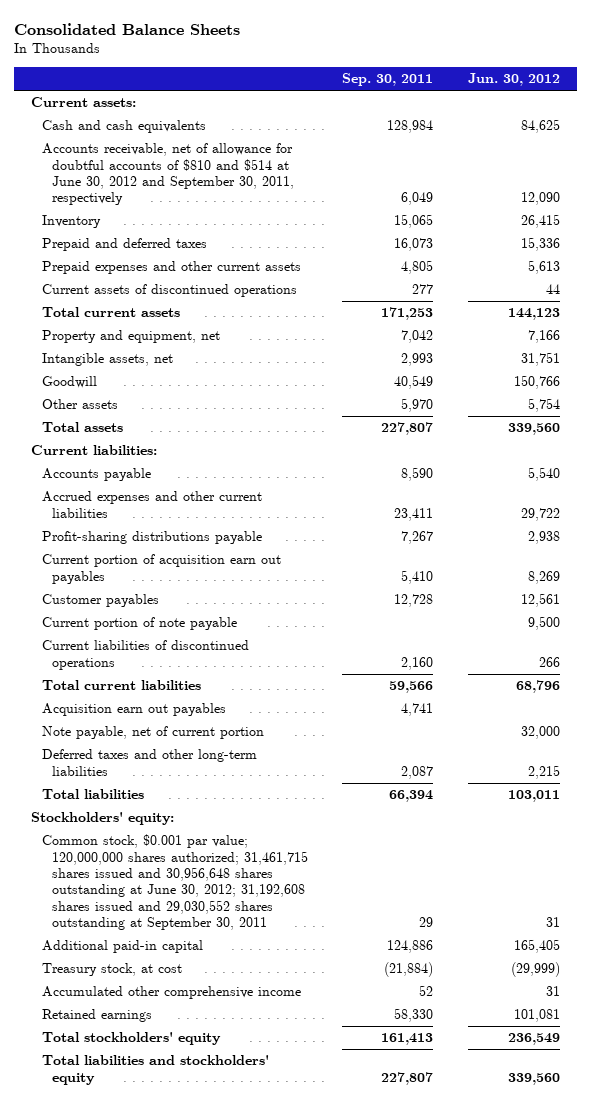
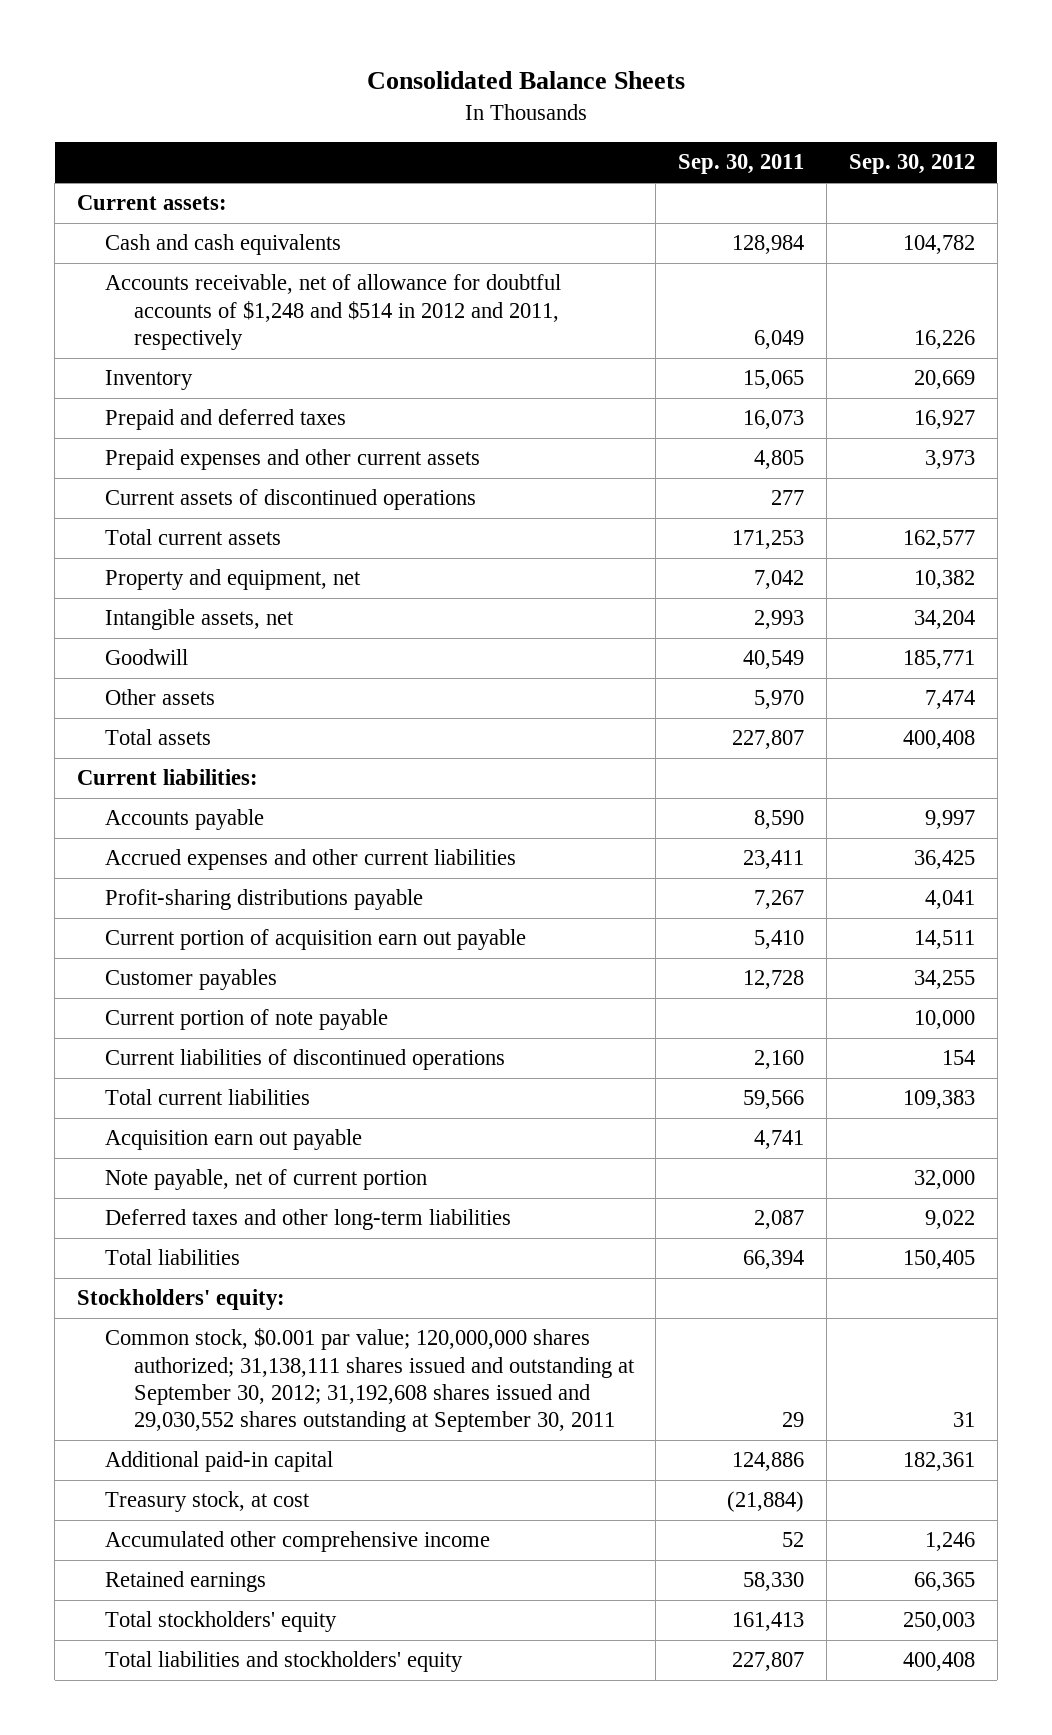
- | Sep. 30, 2011 | Jun. 30, 2012
+ | Sep. 30, 2011 | Sep. 30, 2012
- Accounts receivable, net of allowance for doubtful accounts of $810 and $514 at June 30, 2012 and September 30, 2011, respectively | 6,049 | 12,090
+ Accounts receivable, net of allowance for doubtful accounts of $1,248 and $514 in 2012 and 2011, respectively | 6,049 | 16,226
- Current portion of acquisition earn out payables | 5,410 | 8,269
+ Current portion of acquisition earn out payable | 5,410 | 14,511
- Acquisition earn out payables | 4,741 |
+ Acquisition earn out payable | 4,741 |
- Common stock, $0.001 par value; 120,000,000 shares authorized; 31,461,715 shares issued and 30,956,648 shares outstanding at June 30, 2012; 31,192,608 shares issued and 29,030,552 shares outstanding at September 30, 2011 | 29 | 31
+ Common stock, $0.001 par value; 120,000,000 shares authorized; 31,138,111 shares issued and outstanding at September 30, 2012; 31,192,608 shares issued and 29,030,552 shares outstanding at September 30, 2011 | 29 | 31

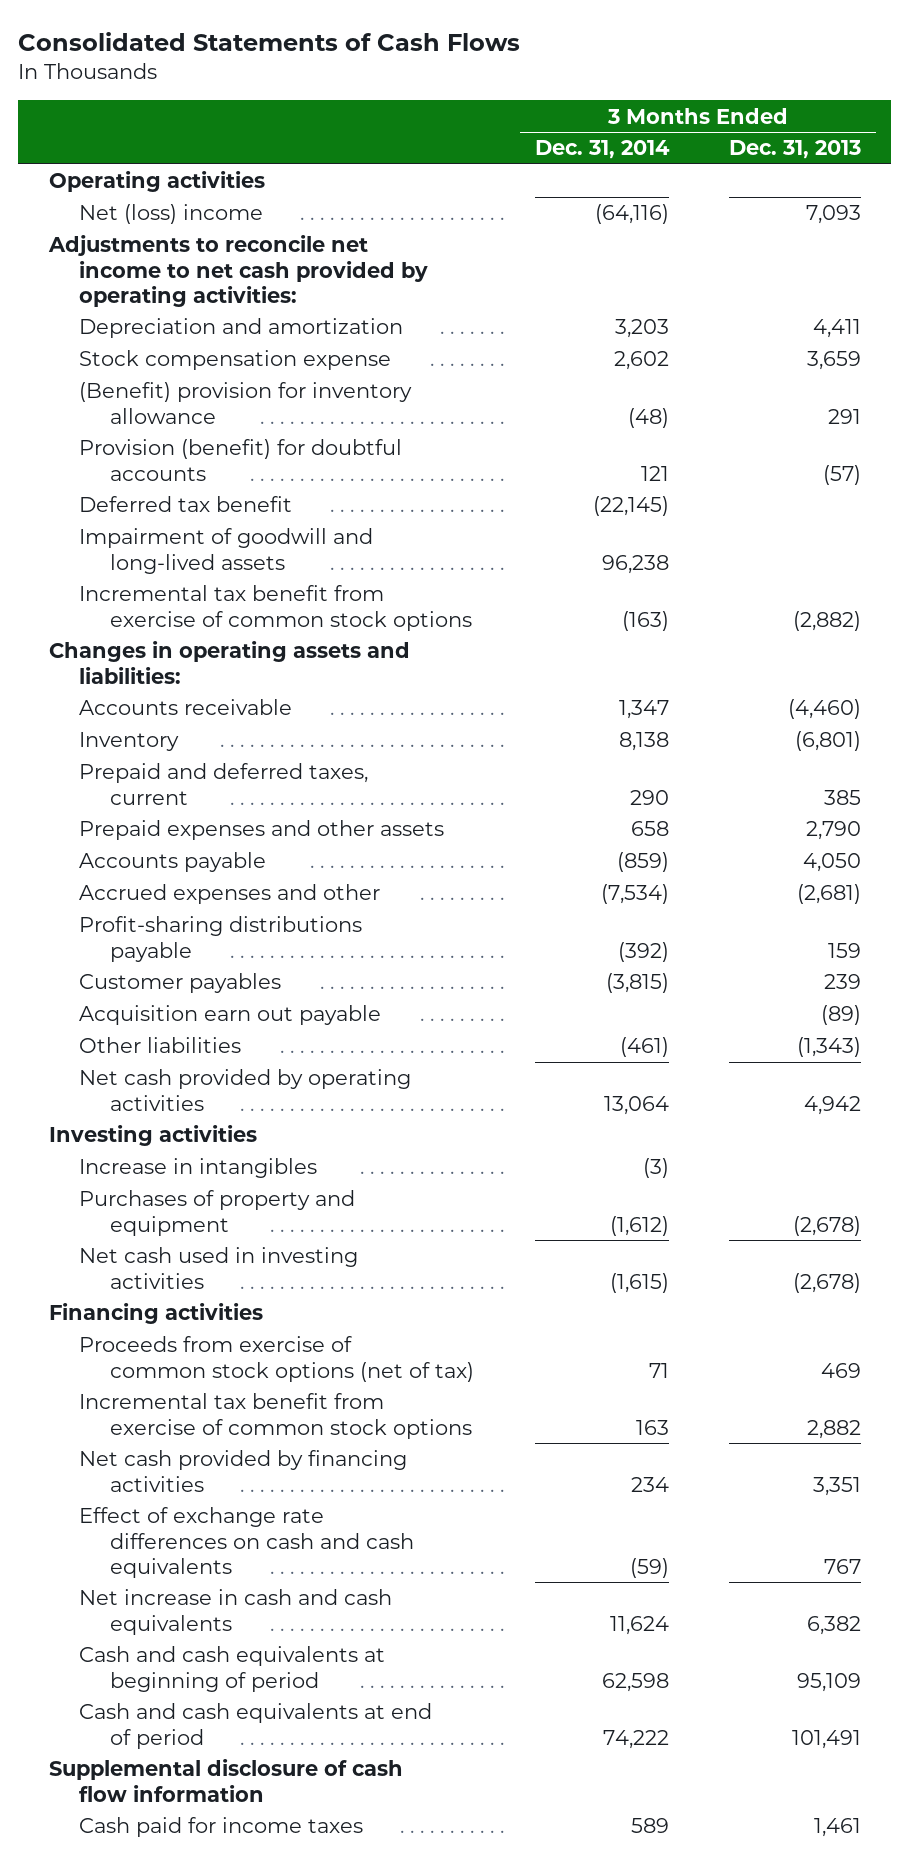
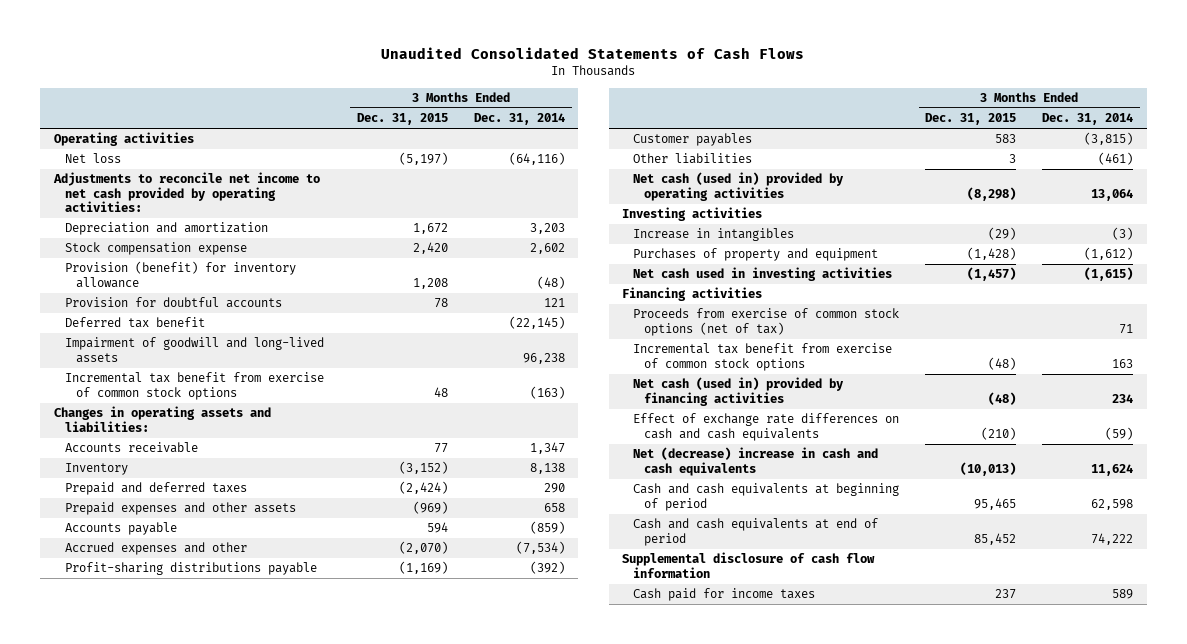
- Consolidated Statements of Cash Flows
+ Unaudited Consolidated Statements of Cash Flows
- | 3 Months Ended Dec. 31, 2014 | 3 Months Ended Dec. 31, 2013
+ | 3 Months Ended Dec. 31, 2015 | 3 Months Ended Dec. 31, 2014
- Net (loss) income | (64,116) | 7,093
+ Net loss | (5,197) | (64,116)
- (Benefit) provision for inventory allowance | (48) | 291
- Provision (benefit) for doubtful accounts | 121 | (57)
+ Provision (benefit) for inventory allowance | 1,208 | (48)
+ Provision for doubtful accounts | 78 | 121
- Prepaid and deferred taxes, current | 290 | 385
+ Prepaid and deferred taxes | (2,424) | 290
- Acquisition earn out payable | | (89)
- Net cash provided by operating activities | 13,064 | 4,942
+ Net cash (used in) provided by operating activities | (8,298) | 13,064
- Net cash provided by financing activities | 234 | 3,351
+ Net cash (used in) provided by financing activities | (48) | 234
- Net increase in cash and cash equivalents | 11,624 | 6,382
+ Net (decrease) increase in cash and cash equivalents | (10,013) | 11,624

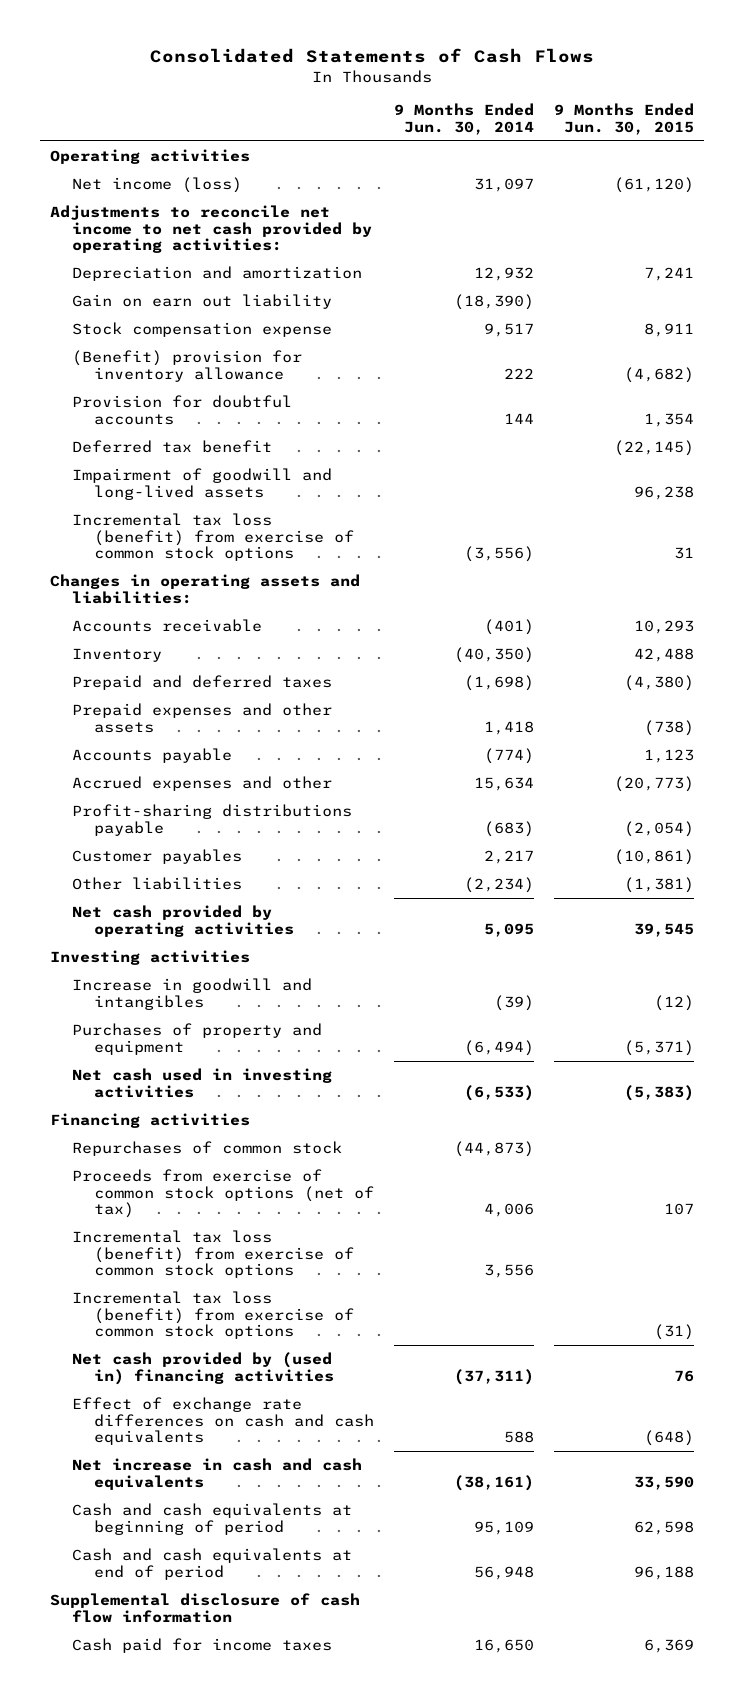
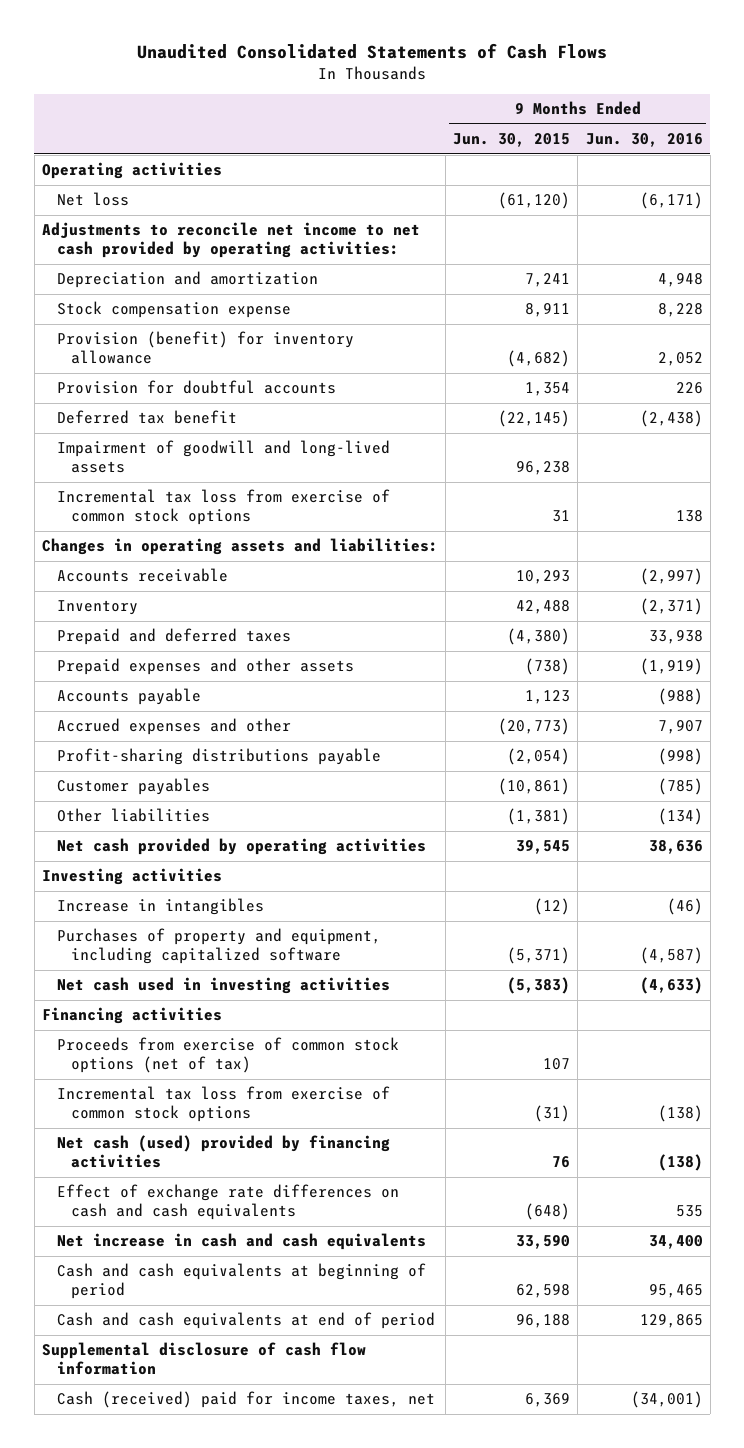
- Consolidated Statements of Cash Flows
+ Unaudited Consolidated Statements of Cash Flows
- | 9 Months Ended Jun. 30, 2014 | 9 Months Ended Jun. 30, 2015
+ | 9 Months Ended Jun. 30, 2015 | 9 Months Ended Jun. 30, 2016
- Net income (loss) | 31,097 | (61,120)
+ Net loss | (61,120) | (6,171)
- Gain on earn out liability | (18,390) |
- (Benefit) provision for inventory allowance | 222 | (4,682)
+ Provision (benefit) for inventory allowance | (4,682) | 2,052
- Incremental tax loss (benefit) from exercise of common stock options | (3,556) | 31
+ Incremental tax loss from exercise of common stock options | 31 | 138
- Increase in goodwill and intangibles | (39) | (12)
- Purchases of property and equipment | (6,494) | (5,371)
+ Increase in intangibles | (12) | (46)
+ Purchases of property and equipment, including capitalized software | (5,371) | (4,587)
- Repurchases of common stock | (44,873) |
- Incremental tax loss (benefit) from exercise of common stock options | 3,556 |
- Incremental tax loss (benefit) from exercise of common stock options | | (31)
- Net cash provided by (used in) financing activities | (37,311) | 76
+ Incremental tax loss from exercise of common stock options | (31) | (138)
+ Net cash (used) provided by financing activities | 76 | (138)
- Cash paid for income taxes | 16,650 | 6,369
+ Cash (received) paid for income taxes, net | 6,369 | (34,001)

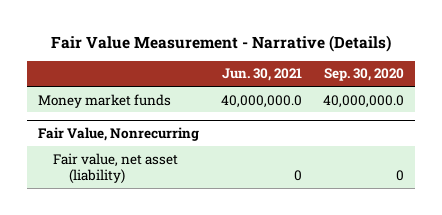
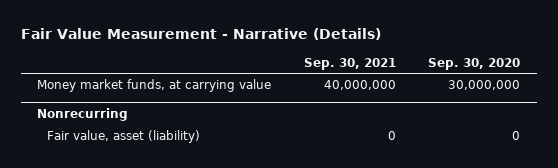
- | Jun. 30, 2021 | Sep. 30, 2020
+ | Sep. 30, 2021 | Sep. 30, 2020
- Money market funds | 40,000,000.0 | 40,000,000.0
- Fair Value, Nonrecurring
- Fair value, net asset (liability) | 0 | 0
+ Money market funds, at carrying value | 40,000,000 | 30,000,000
+ Nonrecurring
+ Fair value, asset (liability) | 0 | 0

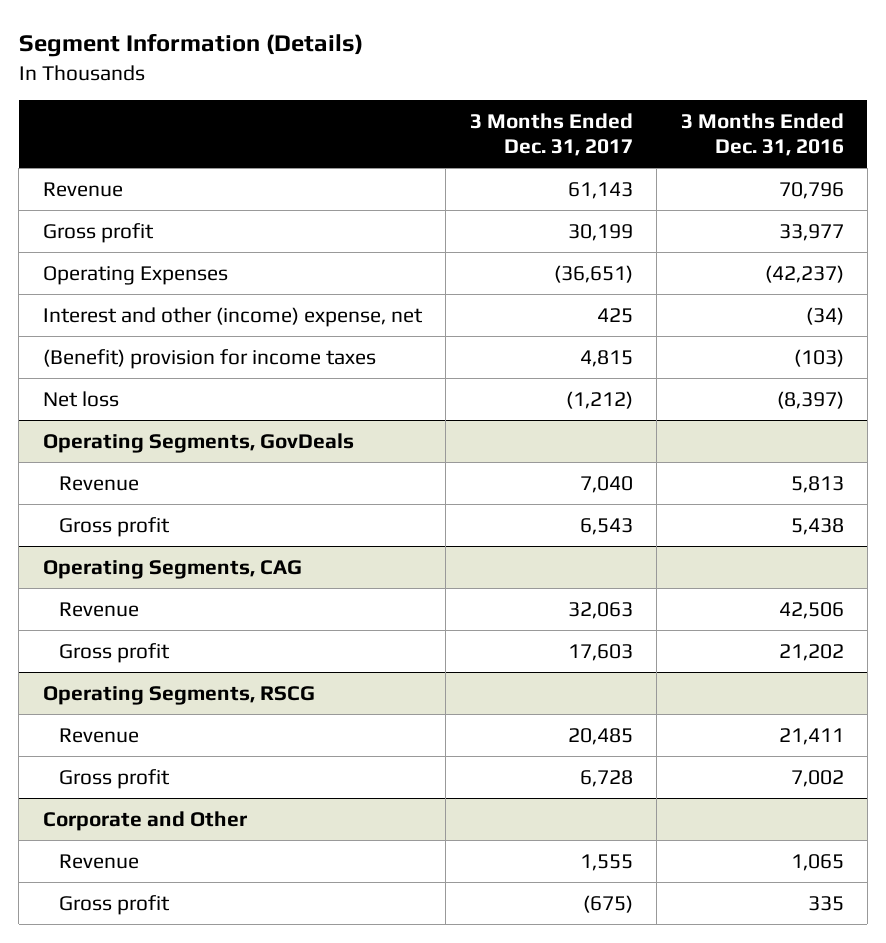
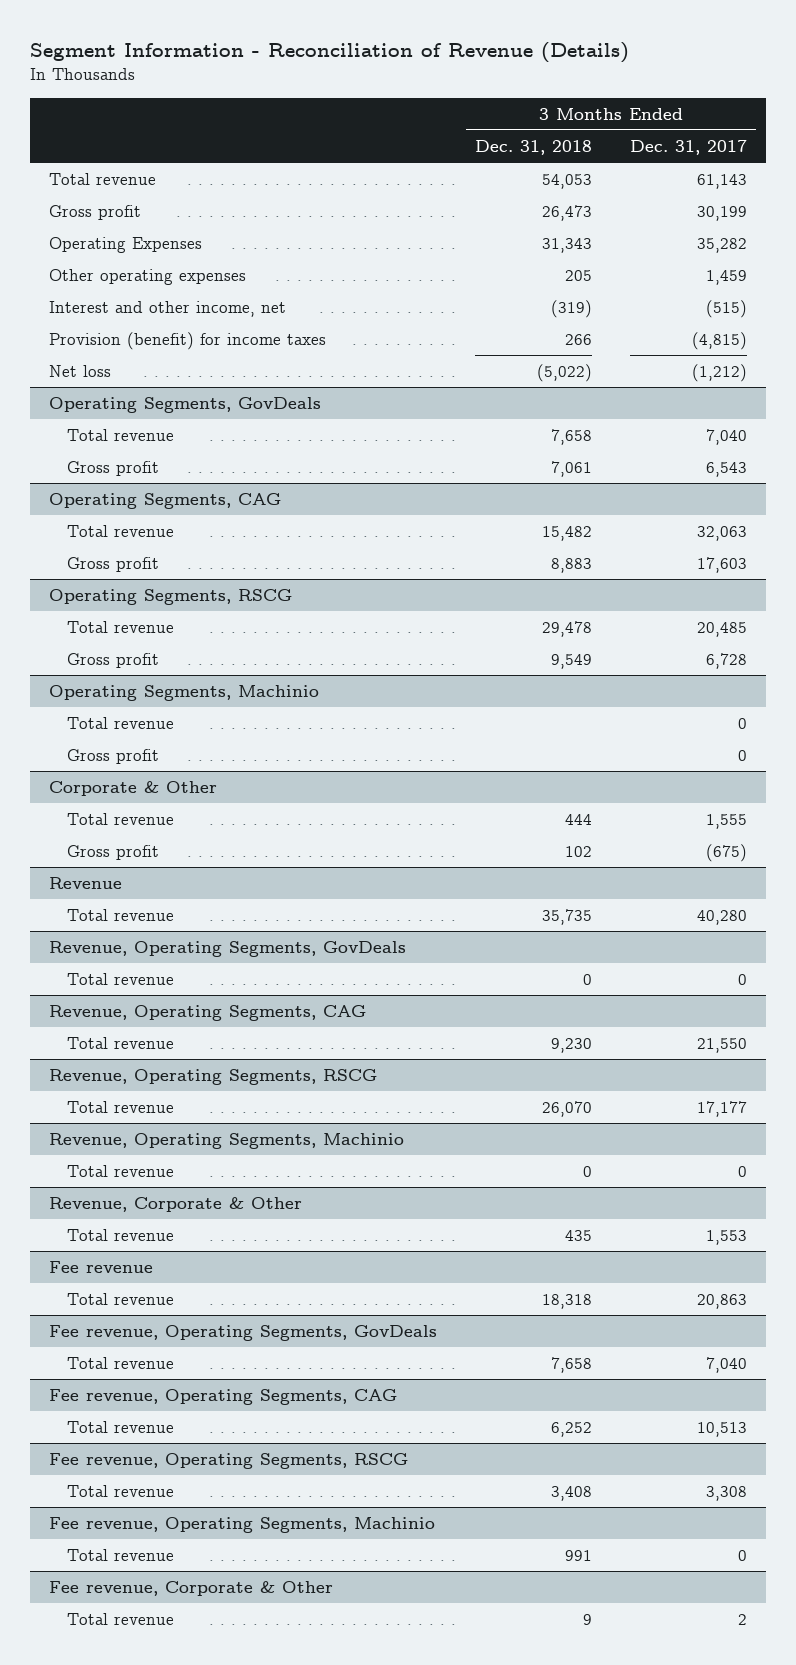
- Segment Information (Details)
+ Segment Information - Reconciliation of Revenue (Details)
- | 3 Months Ended Dec. 31, 2017 | 3 Months Ended Dec. 31, 2016
+ | 3 Months Ended Dec. 31, 2018 | 3 Months Ended Dec. 31, 2017
- Revenue | 61,143 | 70,796
+ Total revenue | 54,053 | 61,143
- Operating Expenses | (36,651) | (42,237)
- Interest and other (income) expense, net | 425 | (34)
- (Benefit) provision for income taxes | 4,815 | (103)
+ Operating Expenses | 31,343 | 35,282
+ Other operating expenses | 205 | 1,459
+ Interest and other income, net | (319) | (515)
+ Provision (benefit) for income taxes | 266 | (4,815)
@ Operating Segments, GovDeals
- Revenue | 7,040 | 5,813
+ Total revenue | 7,658 | 7,040
@ Operating Segments, CAG
- Revenue | 32,063 | 42,506
+ Total revenue | 15,482 | 32,063
@ Operating Segments, RSCG
- Revenue | 20,485 | 21,411
+ Total revenue | 29,478 | 20,485
- Corporate and Other
- Revenue | 1,555 | 1,065
+ Operating Segments, Machinio
+ Total revenue | | 0
+ Gross profit | | 0
+ Corporate & Other
+ Total revenue | 444 | 1,555
+ Revenue
+ Total revenue | 35,735 | 40,280
+ Revenue, Operating Segments, GovDeals
+ Total revenue | 0 | 0
+ Revenue, Operating Segments, CAG
+ Total revenue | 9,230 | 21,550
+ Revenue, Operating Segments, RSCG
+ Total revenue | 26,070 | 17,177
+ Revenue, Operating Segments, Machinio
+ Total revenue | 0 | 0
+ Revenue, Corporate & Other
+ Total revenue | 435 | 1,553
+ Fee revenue
+ Total revenue | 18,318 | 20,863
+ Fee revenue, Operating Segments, GovDeals
+ Total revenue | 7,658 | 7,040
+ Fee revenue, Operating Segments, CAG
+ Total revenue | 6,252 | 10,513
+ Fee revenue, Operating Segments, RSCG
+ Total revenue | 3,408 | 3,308
+ Fee revenue, Operating Segments, Machinio
+ Total revenue | 991 | 0
+ Fee revenue, Corporate & Other
+ Total revenue | 9 | 2

